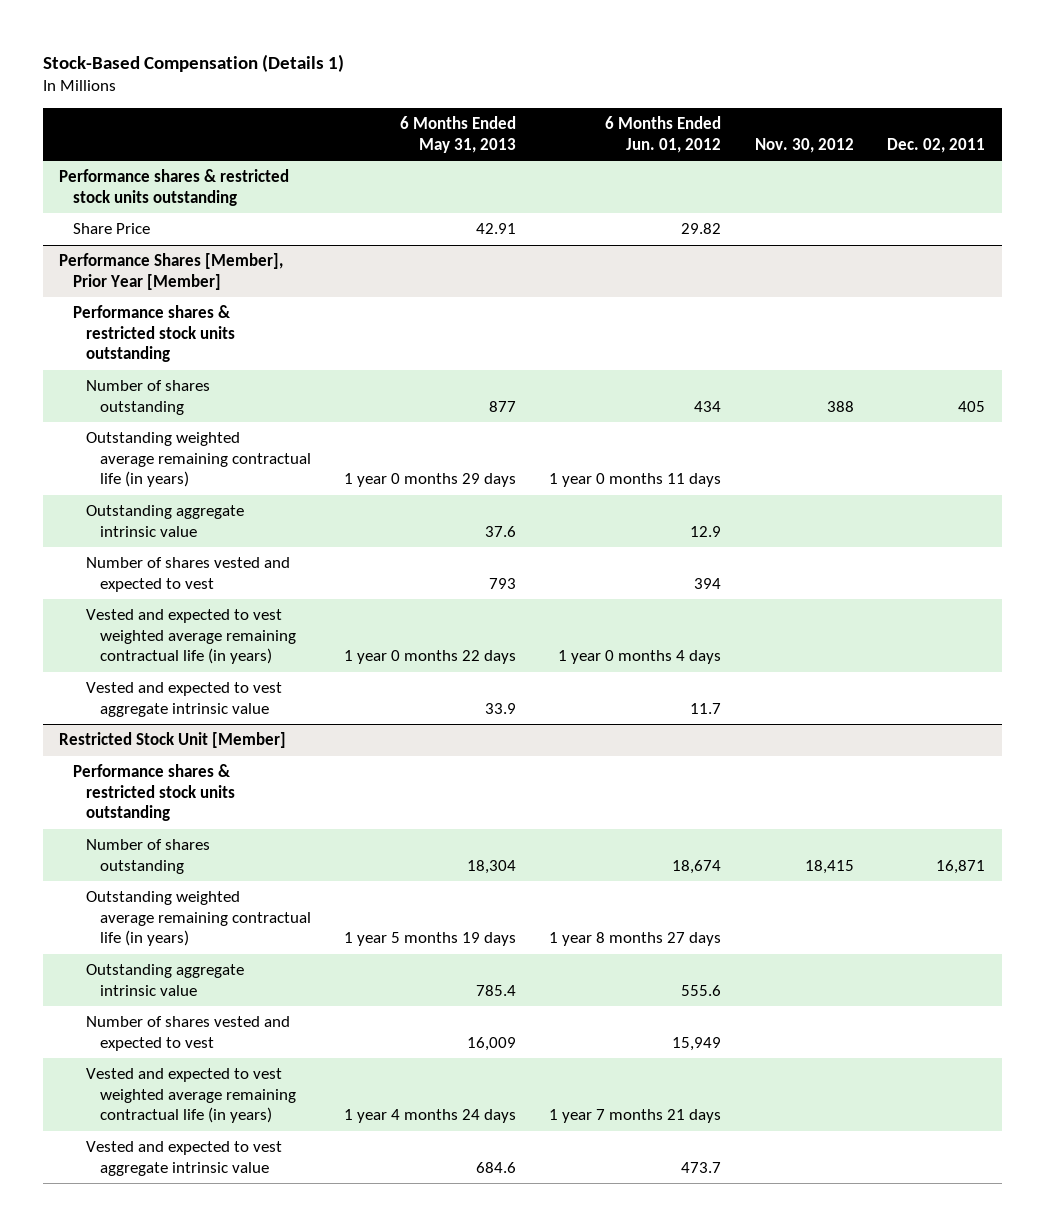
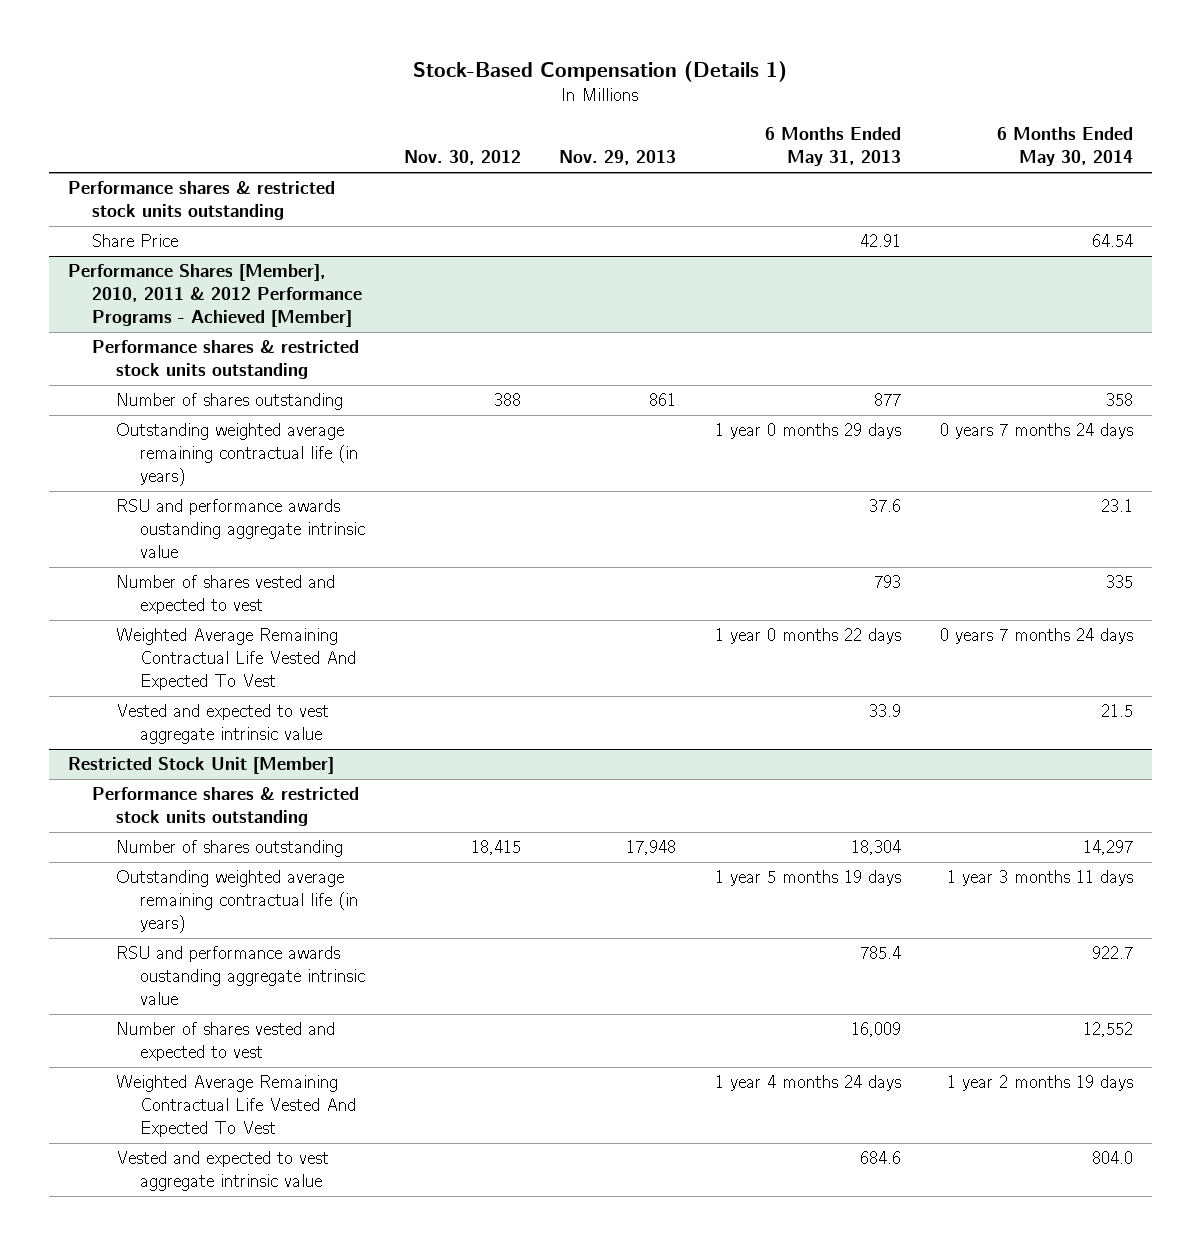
- | 6 Months Ended May 31, 2013 | 6 Months Ended Jun. 01, 2012 | Nov. 30, 2012 | Dec. 02, 2011
+ | Nov. 30, 2012 | Nov. 29, 2013 | 6 Months Ended May 31, 2013 | 6 Months Ended May 30, 2014
- Performance Shares [Member], Prior Year [Member]
+ Performance Shares [Member], 2010, 2011 & 2012 Performance Programs - Achieved [Member]
- Outstanding aggregate intrinsic value | 37.6 | 12.9 | |
+ RSU and performance awards oustanding aggregate intrinsic value | | | 37.6 | 23.1
- Vested and expected to vest weighted average remaining contractual life (in years) | 1 year 0 months 22 days | 1 year 0 months 4 days | |
+ Weighted Average Remaining Contractual Life Vested And Expected To Vest | | | 1 year 0 months 22 days | 0 years 7 months 24 days
@ Restricted Stock Unit [Member]
- Outstanding aggregate intrinsic value | 785.4 | 555.6 | |
+ RSU and performance awards oustanding aggregate intrinsic value | | | 785.4 | 922.7
- Vested and expected to vest weighted average remaining contractual life (in years) | 1 year 4 months 24 days | 1 year 7 months 21 days | |
+ Weighted Average Remaining Contractual Life Vested And Expected To Vest | | | 1 year 4 months 24 days | 1 year 2 months 19 days

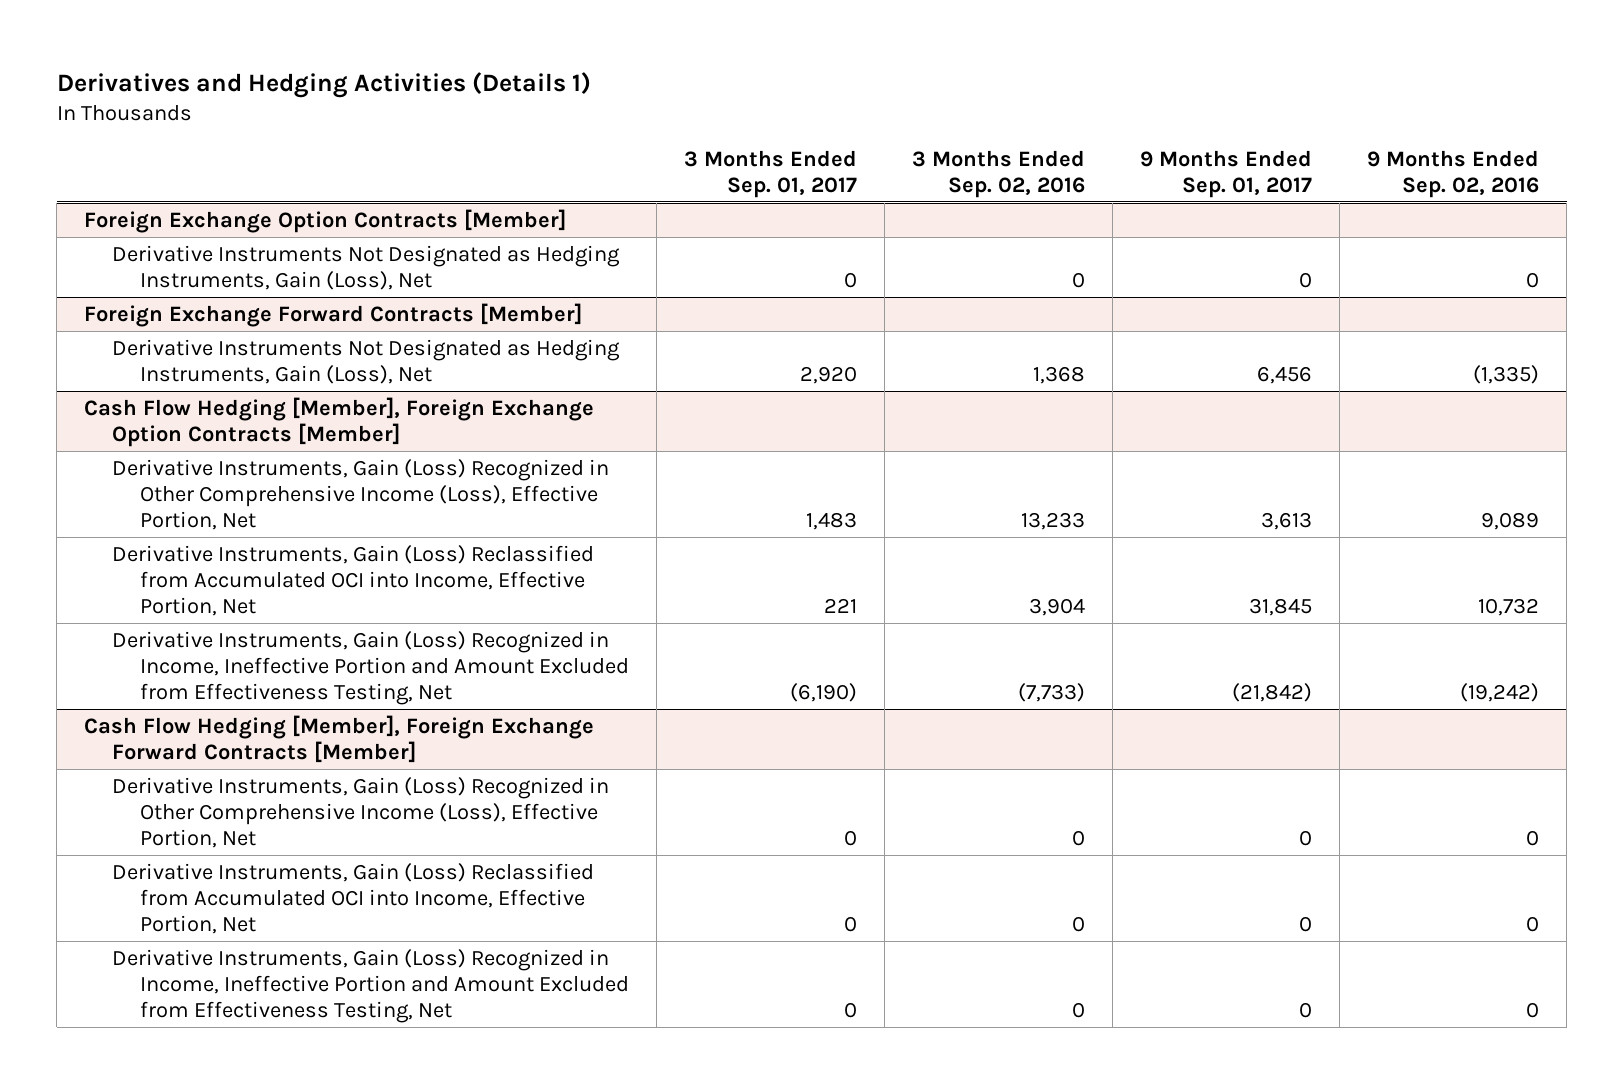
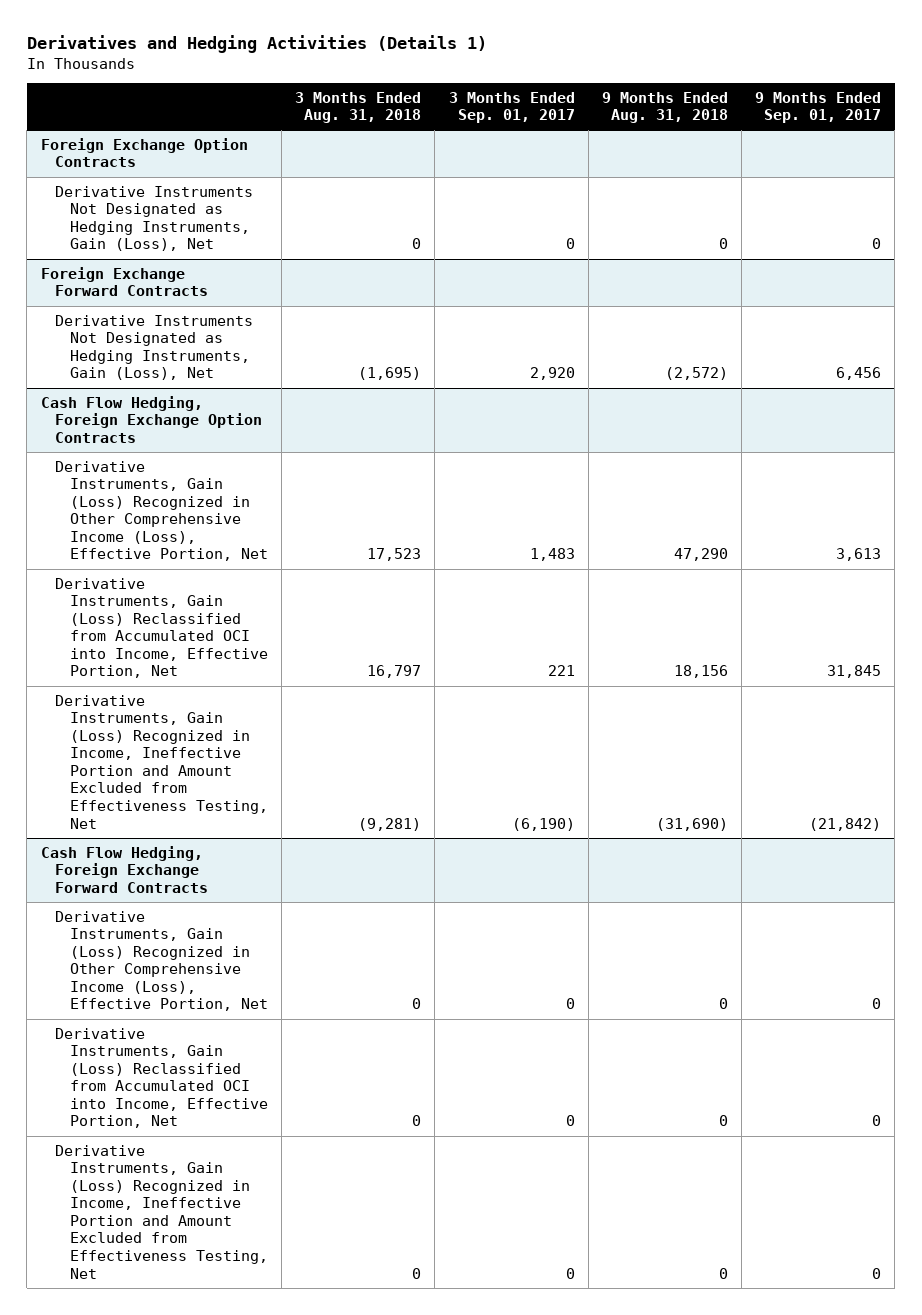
- | 3 Months Ended Sep. 01, 2017 | 3 Months Ended Sep. 02, 2016 | 9 Months Ended Sep. 01, 2017 | 9 Months Ended Sep. 02, 2016
+ | 3 Months Ended Aug. 31, 2018 | 3 Months Ended Sep. 01, 2017 | 9 Months Ended Aug. 31, 2018 | 9 Months Ended Sep. 01, 2017
- Foreign Exchange Option Contracts [Member]
+ Foreign Exchange Option Contracts
- Foreign Exchange Forward Contracts [Member]
+ Foreign Exchange Forward Contracts
- Cash Flow Hedging [Member], Foreign Exchange Option Contracts [Member]
+ Cash Flow Hedging, Foreign Exchange Option Contracts
- Cash Flow Hedging [Member], Foreign Exchange Forward Contracts [Member]
+ Cash Flow Hedging, Foreign Exchange Forward Contracts

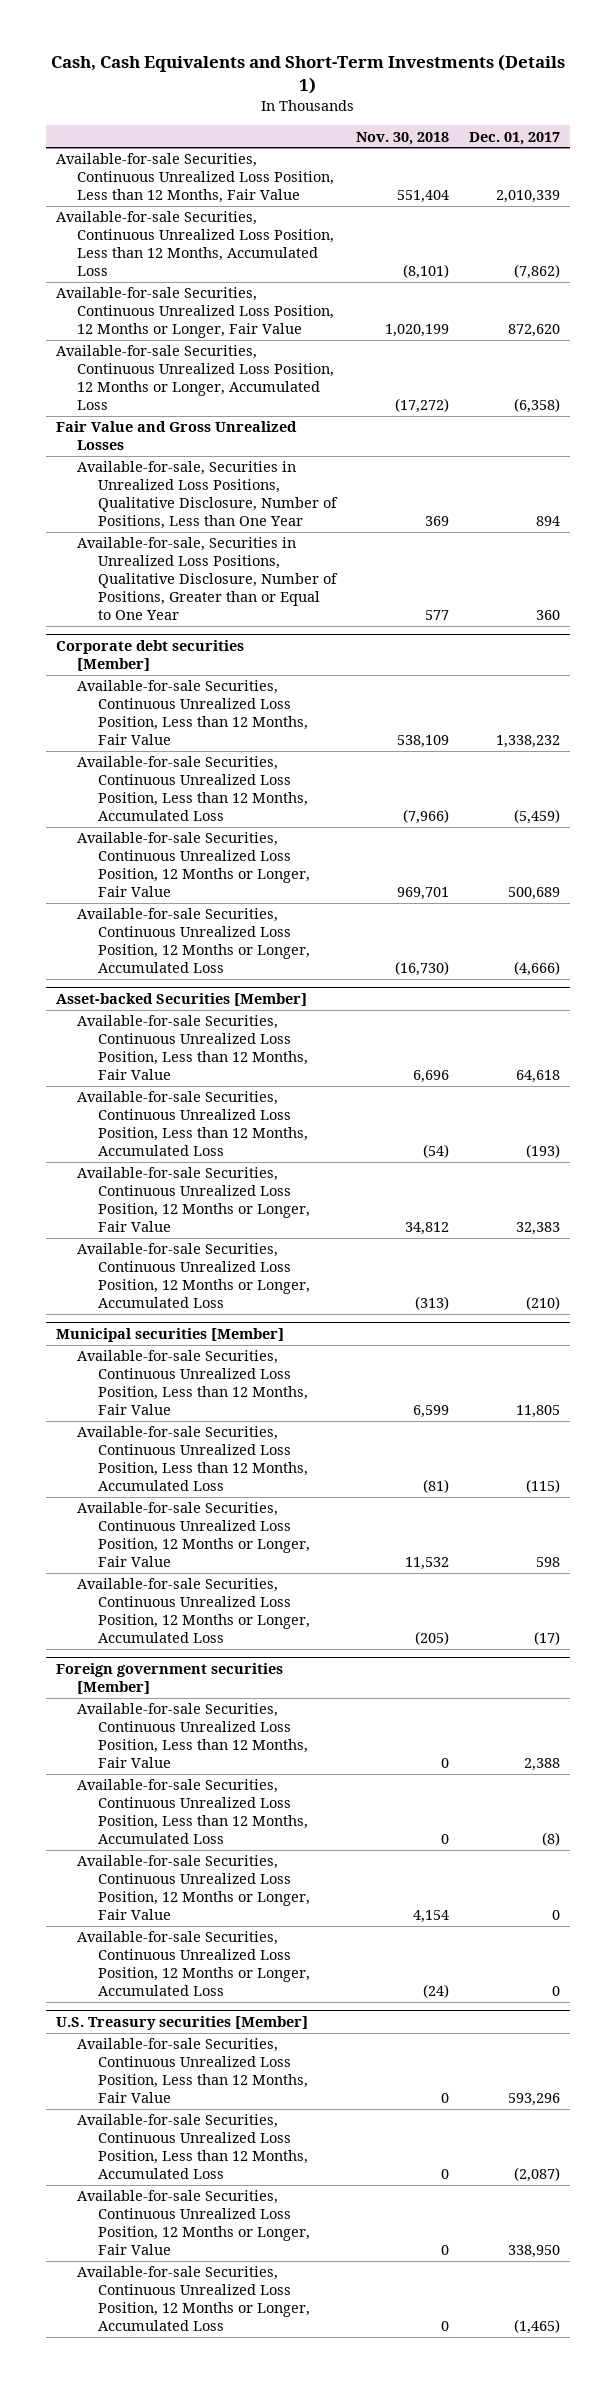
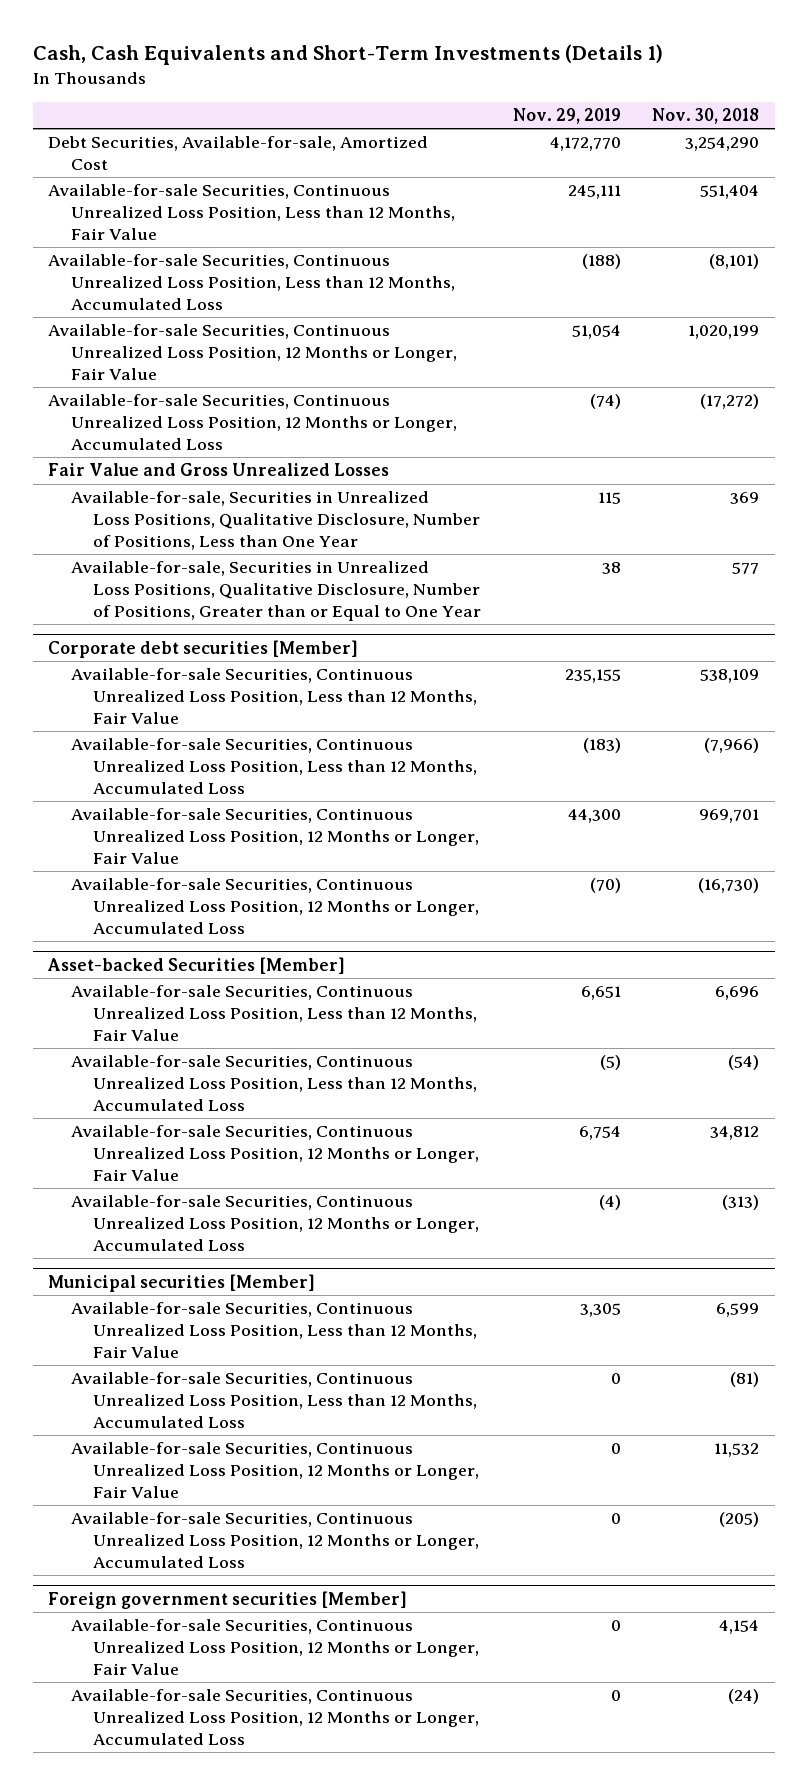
- | Nov. 30, 2018 | Dec. 01, 2017
+ | Nov. 29, 2019 | Nov. 30, 2018
+ Debt Securities, Available-for-sale, Amortized Cost | 4,172,770 | 3,254,290
@ Foreign government securities [Member]
- Available-for-sale Securities, Continuous Unrealized Loss Position, Less than 12 Months, Fair Value | 0 | 2,388
- Available-for-sale Securities, Continuous Unrealized Loss Position, Less than 12 Months, Accumulated Loss | 0 | (8)
- U.S. Treasury securities [Member]
- Available-for-sale Securities, Continuous Unrealized Loss Position, Less than 12 Months, Fair Value | 0 | 593,296
- Available-for-sale Securities, Continuous Unrealized Loss Position, Less than 12 Months, Accumulated Loss | 0 | (2,087)
- Available-for-sale Securities, Continuous Unrealized Loss Position, 12 Months or Longer, Fair Value | 0 | 338,950
- Available-for-sale Securities, Continuous Unrealized Loss Position, 12 Months or Longer, Accumulated Loss | 0 | (1,465)

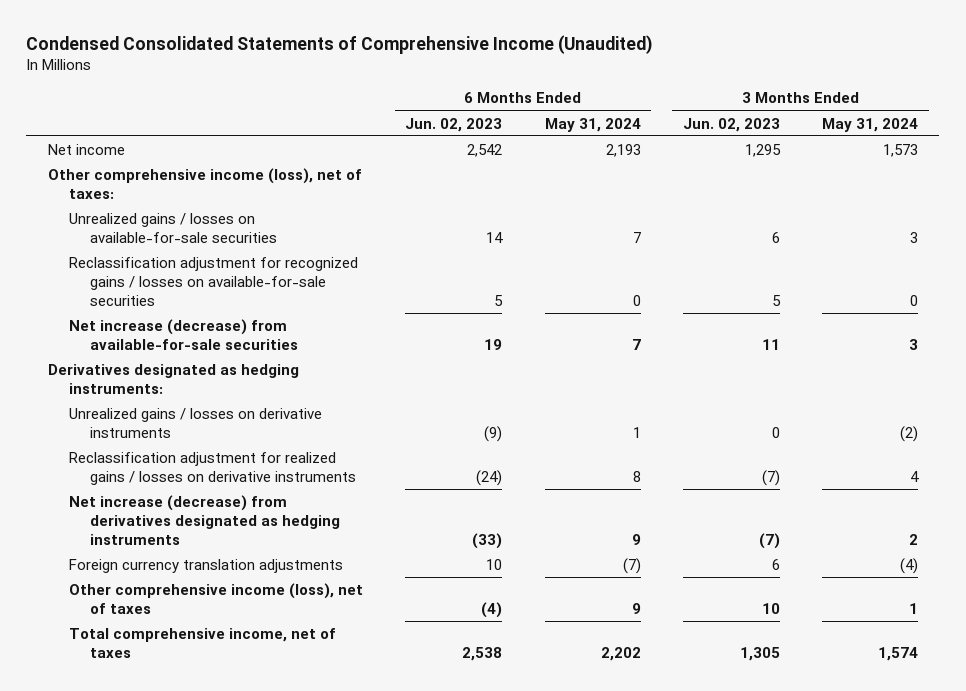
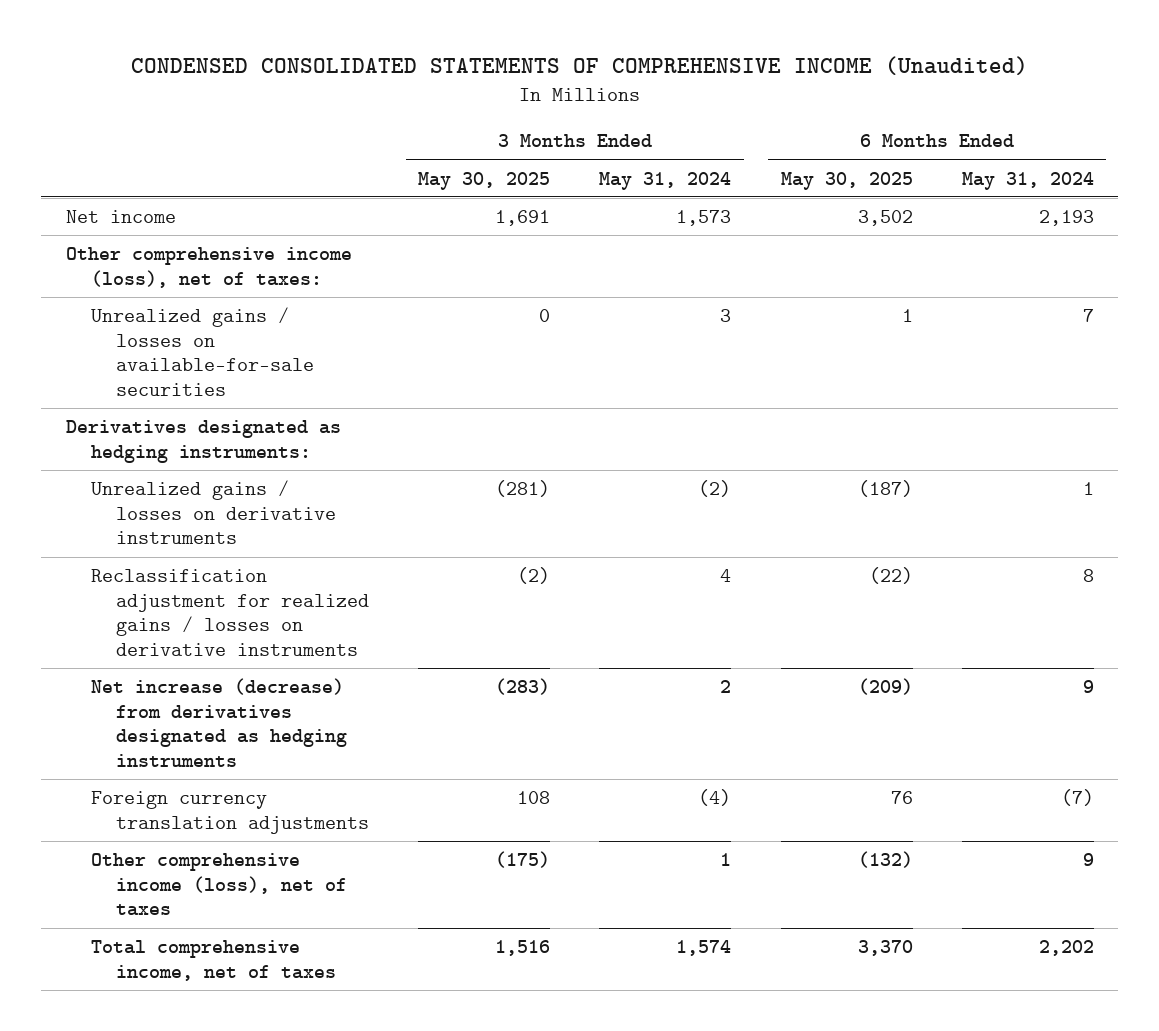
- Condensed Consolidated Statements of Comprehensive Income (Unaudited)
+ CONDENSED CONSOLIDATED STATEMENTS OF COMPREHENSIVE INCOME (Unaudited)
- | 6 Months Ended Jun. 02, 2023 | 6 Months Ended May 31, 2024 | 3 Months Ended Jun. 02, 2023 | 3 Months Ended May 31, 2024
+ | 3 Months Ended May 30, 2025 | 3 Months Ended May 31, 2024 | 6 Months Ended May 30, 2025 | 6 Months Ended May 31, 2024
- Reclassification adjustment for recognized gains / losses on available-for-sale securities | 5 | 0 | 5 | 0
- Net increase (decrease) from available-for-sale securities | 19 | 7 | 11 | 3

